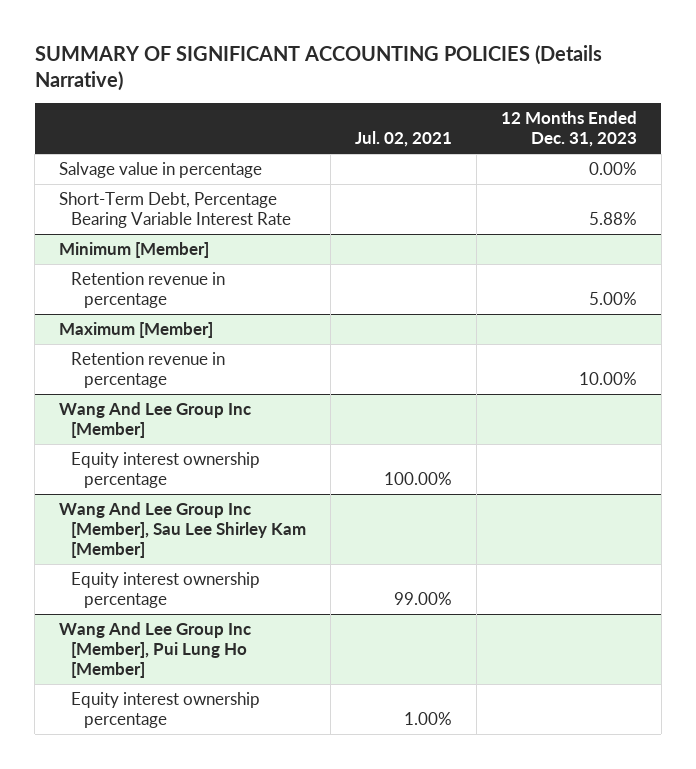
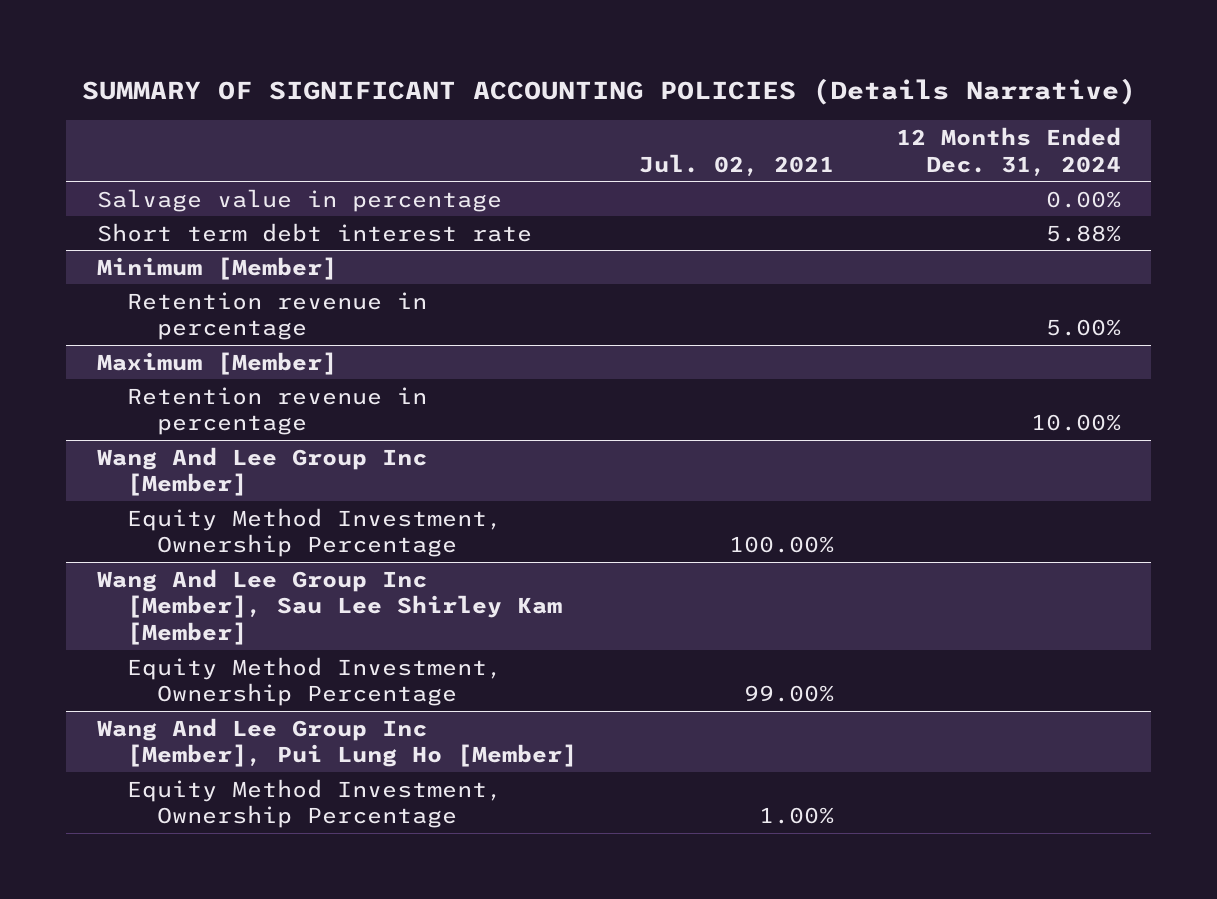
- | Jul. 02, 2021 | 12 Months Ended Dec. 31, 2023
+ | Jul. 02, 2021 | 12 Months Ended Dec. 31, 2024
- Short-Term Debt, Percentage Bearing Variable Interest Rate | | 5.88%
+ Short term debt interest rate | | 5.88%
@ Wang And Lee Group Inc [Member]
- Equity interest ownership percentage | 100.00% |
+ Equity Method Investment, Ownership Percentage | 100.00% |
@ Wang And Lee Group Inc [Member], Sau Lee Shirley Kam [Member]
- Equity interest ownership percentage | 99.00% |
+ Equity Method Investment, Ownership Percentage | 99.00% |
@ Wang And Lee Group Inc [Member], Pui Lung Ho [Member]
- Equity interest ownership percentage | 1.00% |
+ Equity Method Investment, Ownership Percentage | 1.00% |

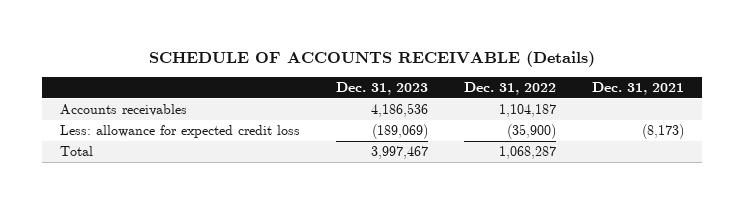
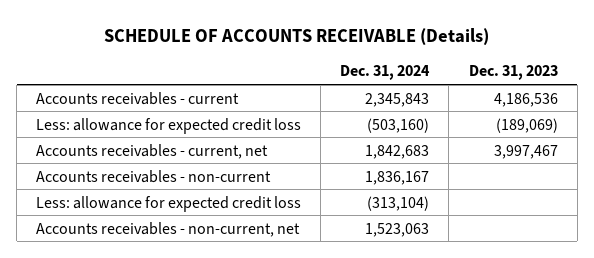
- | Dec. 31, 2023 | Dec. 31, 2022 | Dec. 31, 2021
+ | Dec. 31, 2024 | Dec. 31, 2023
- Accounts receivables | 4,186,536 | 1,104,187 |
+ Accounts receivables - current | 2,345,843 | 4,186,536
- Total | 3,997,467 | 1,068,287 |
+ Accounts receivables - current, net | 1,842,683 | 3,997,467
+ Accounts receivables - non-current | 1,836,167 |
+ Less: allowance for expected credit loss | (313,104) |
+ Accounts receivables - non-current, net | 1,523,063 |

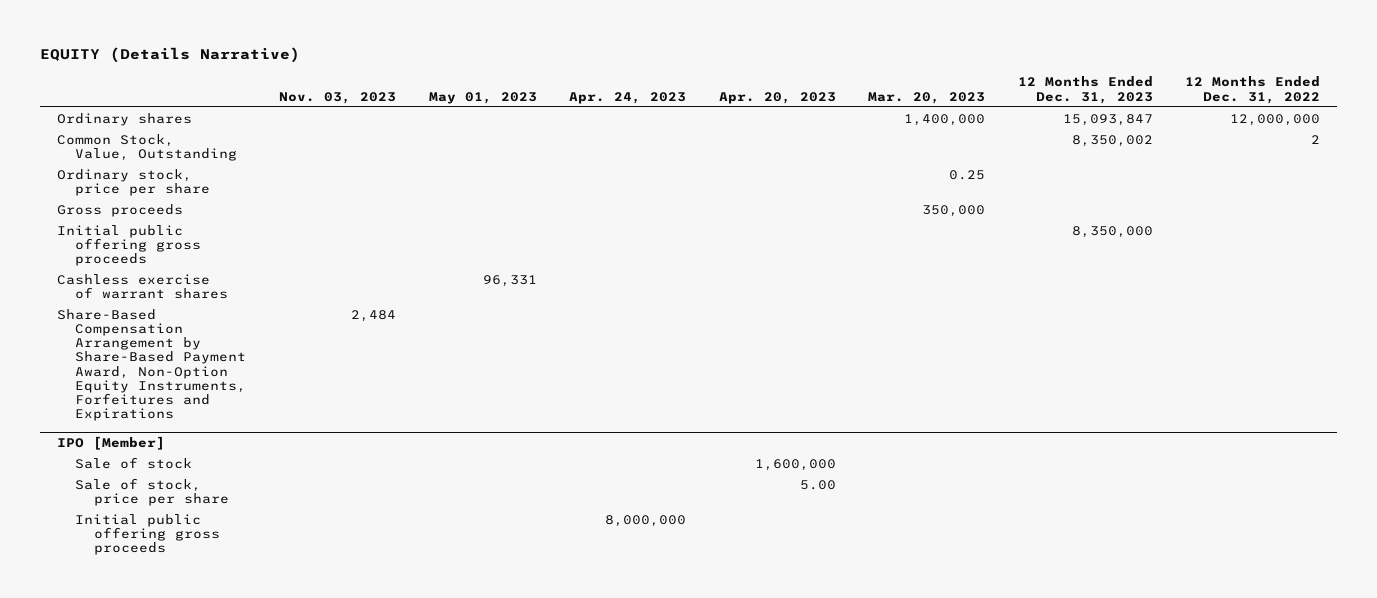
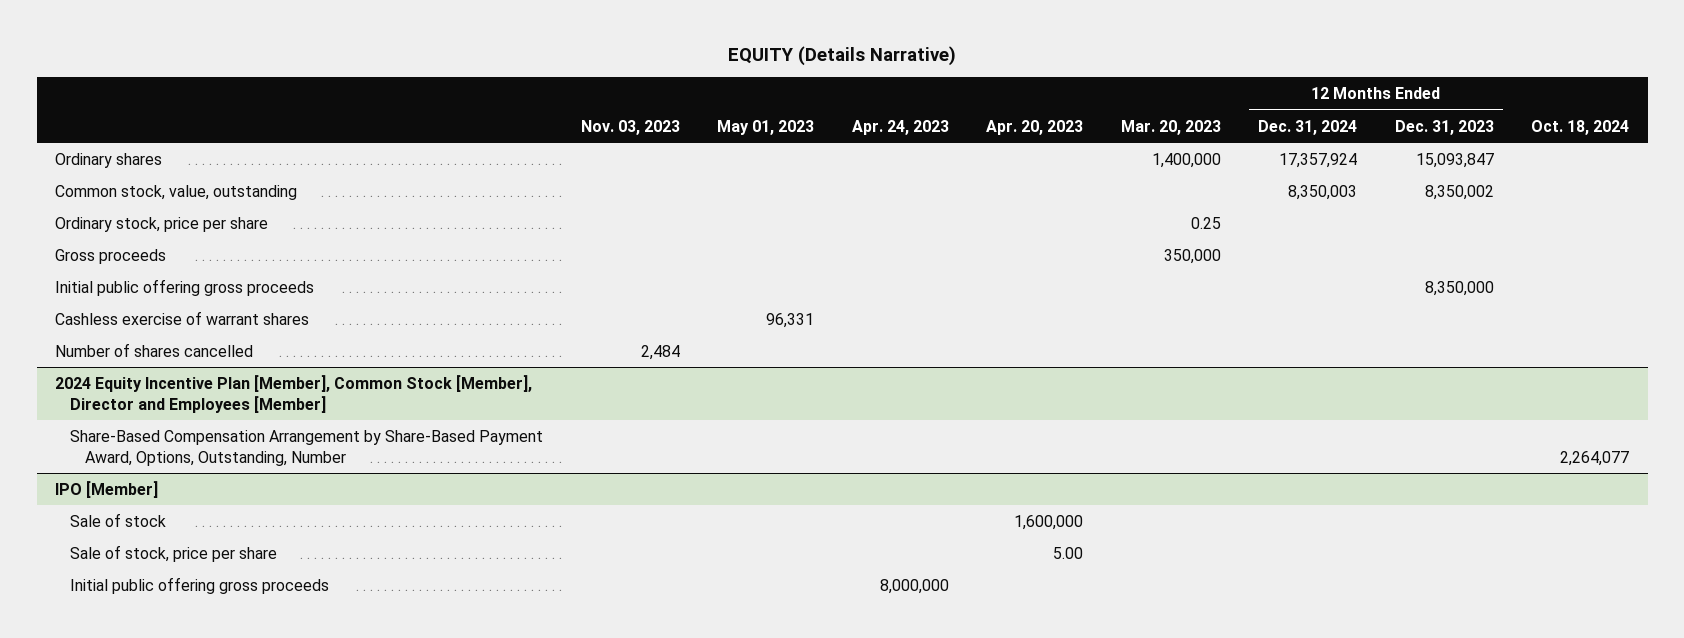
- | Nov. 03, 2023 | May 01, 2023 | Apr. 24, 2023 | Apr. 20, 2023 | Mar. 20, 2023 | 12 Months Ended Dec. 31, 2023 | 12 Months Ended Dec. 31, 2022
+ | Nov. 03, 2023 | May 01, 2023 | Apr. 24, 2023 | Apr. 20, 2023 | Mar. 20, 2023 | 12 Months Ended Dec. 31, 2024 | 12 Months Ended Dec. 31, 2023 | Oct. 18, 2024
- Common Stock, Value, Outstanding | | | | | | 8,350,002 | 2
+ Common stock, value, outstanding | | | | | | 8,350,003 | 8,350,002 |
- Share-Based Compensation Arrangement by Share-Based Payment Award, Non-Option Equity Instruments, Forfeitures and Expirations | 2,484 | | | | | |
+ Number of shares cancelled | 2,484 | | | | | | |
+ 2024 Equity Incentive Plan [Member], Common Stock [Member], Director and Employees [Member]
+ Share-Based Compensation Arrangement by Share-Based Payment Award, Options, Outstanding, Number | | | | | | | | 2,264,077

